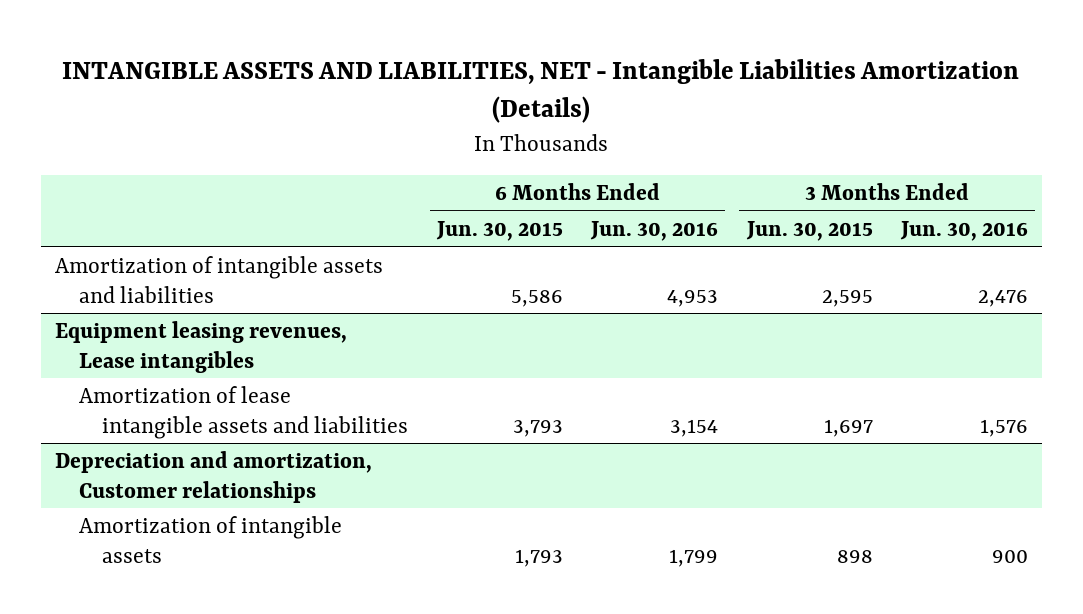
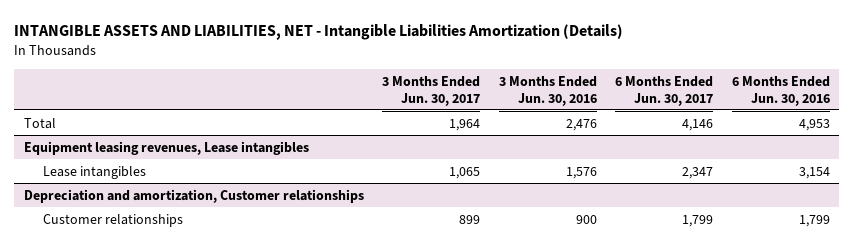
- | 6 Months Ended Jun. 30, 2015 | 6 Months Ended Jun. 30, 2016 | 3 Months Ended Jun. 30, 2015 | 3 Months Ended Jun. 30, 2016
+ | 3 Months Ended Jun. 30, 2017 | 3 Months Ended Jun. 30, 2016 | 6 Months Ended Jun. 30, 2017 | 6 Months Ended Jun. 30, 2016
- Amortization of intangible assets and liabilities | 5,586 | 4,953 | 2,595 | 2,476
+ Total | 1,964 | 2,476 | 4,146 | 4,953
@ Equipment leasing revenues, Lease intangibles
- Amortization of lease intangible assets and liabilities | 3,793 | 3,154 | 1,697 | 1,576
+ Lease intangibles | 1,065 | 1,576 | 2,347 | 3,154
@ Depreciation and amortization, Customer relationships
- Amortization of intangible assets | 1,793 | 1,799 | 898 | 900
+ Customer relationships | 899 | 900 | 1,799 | 1,799

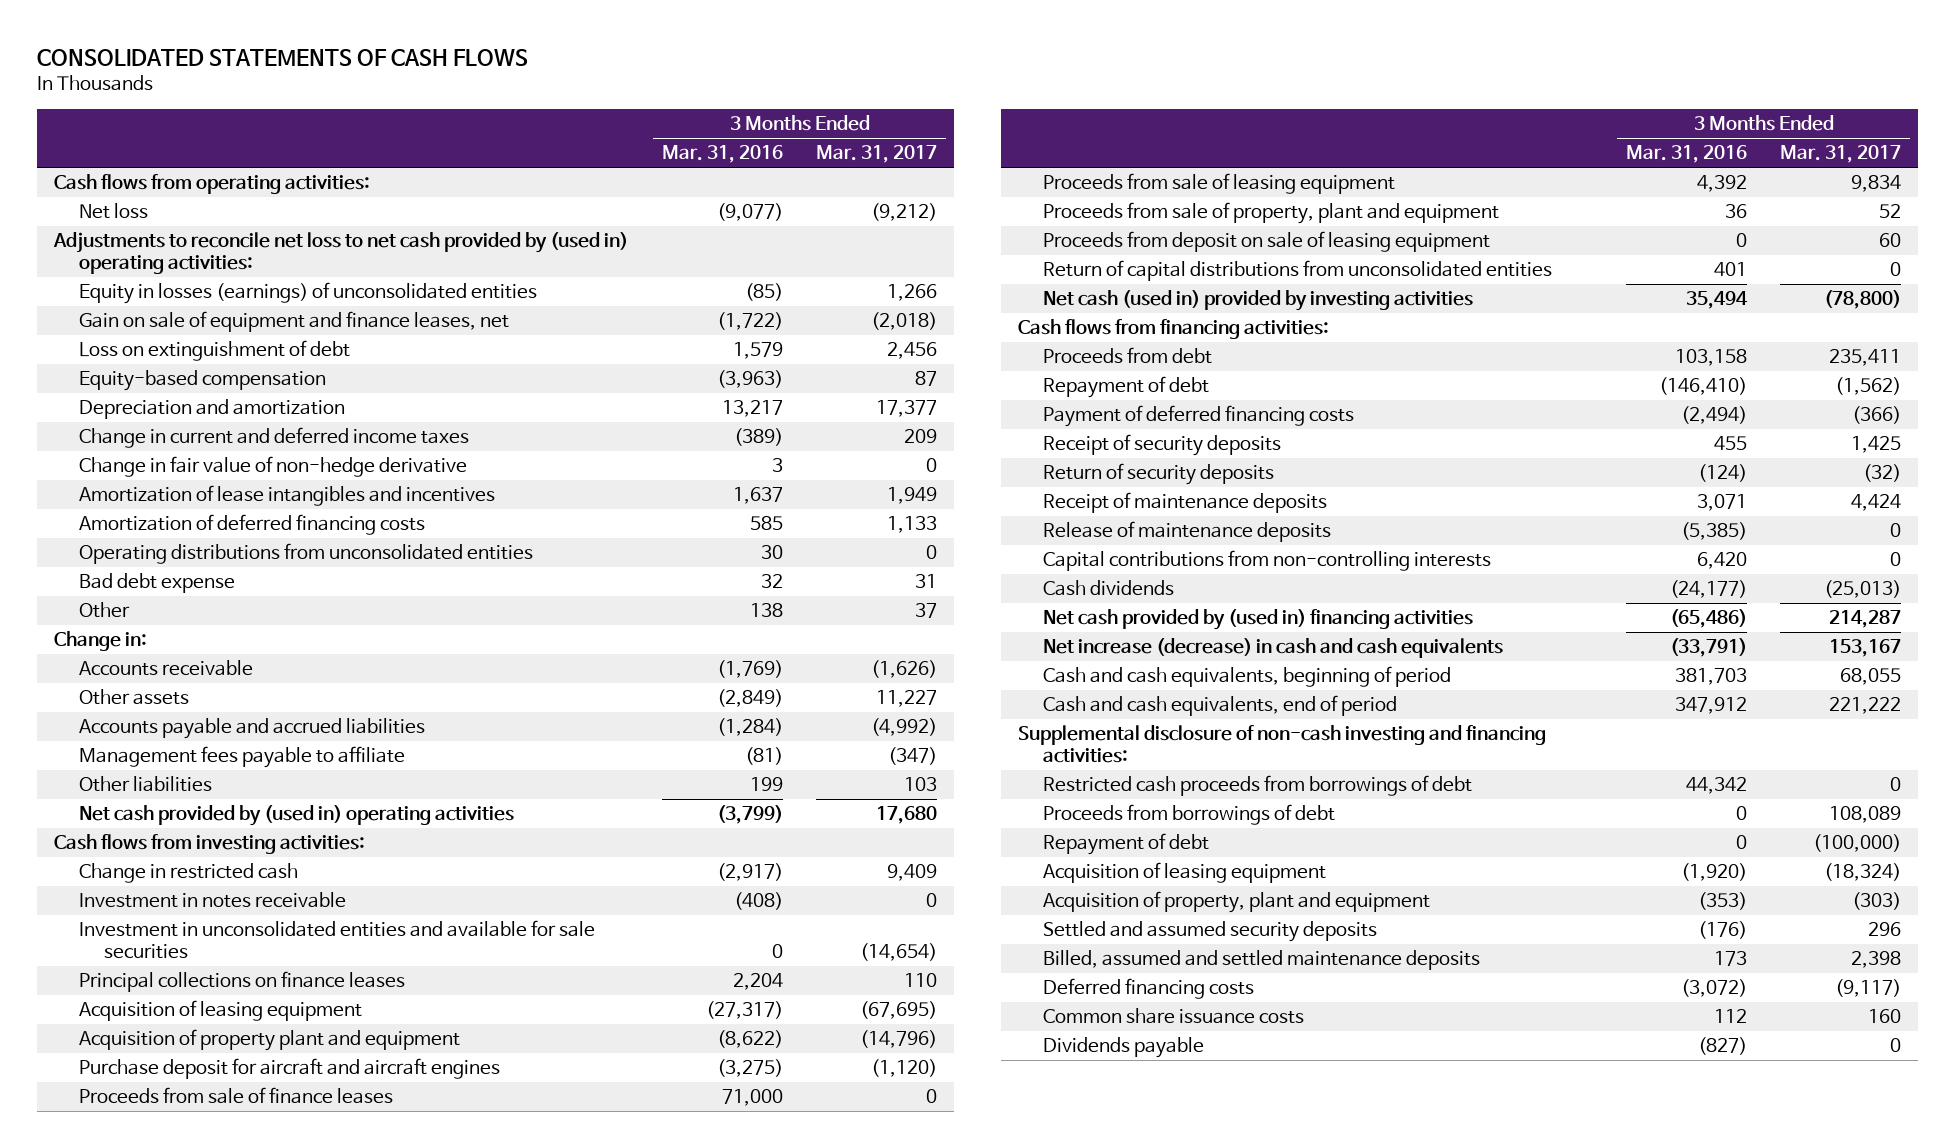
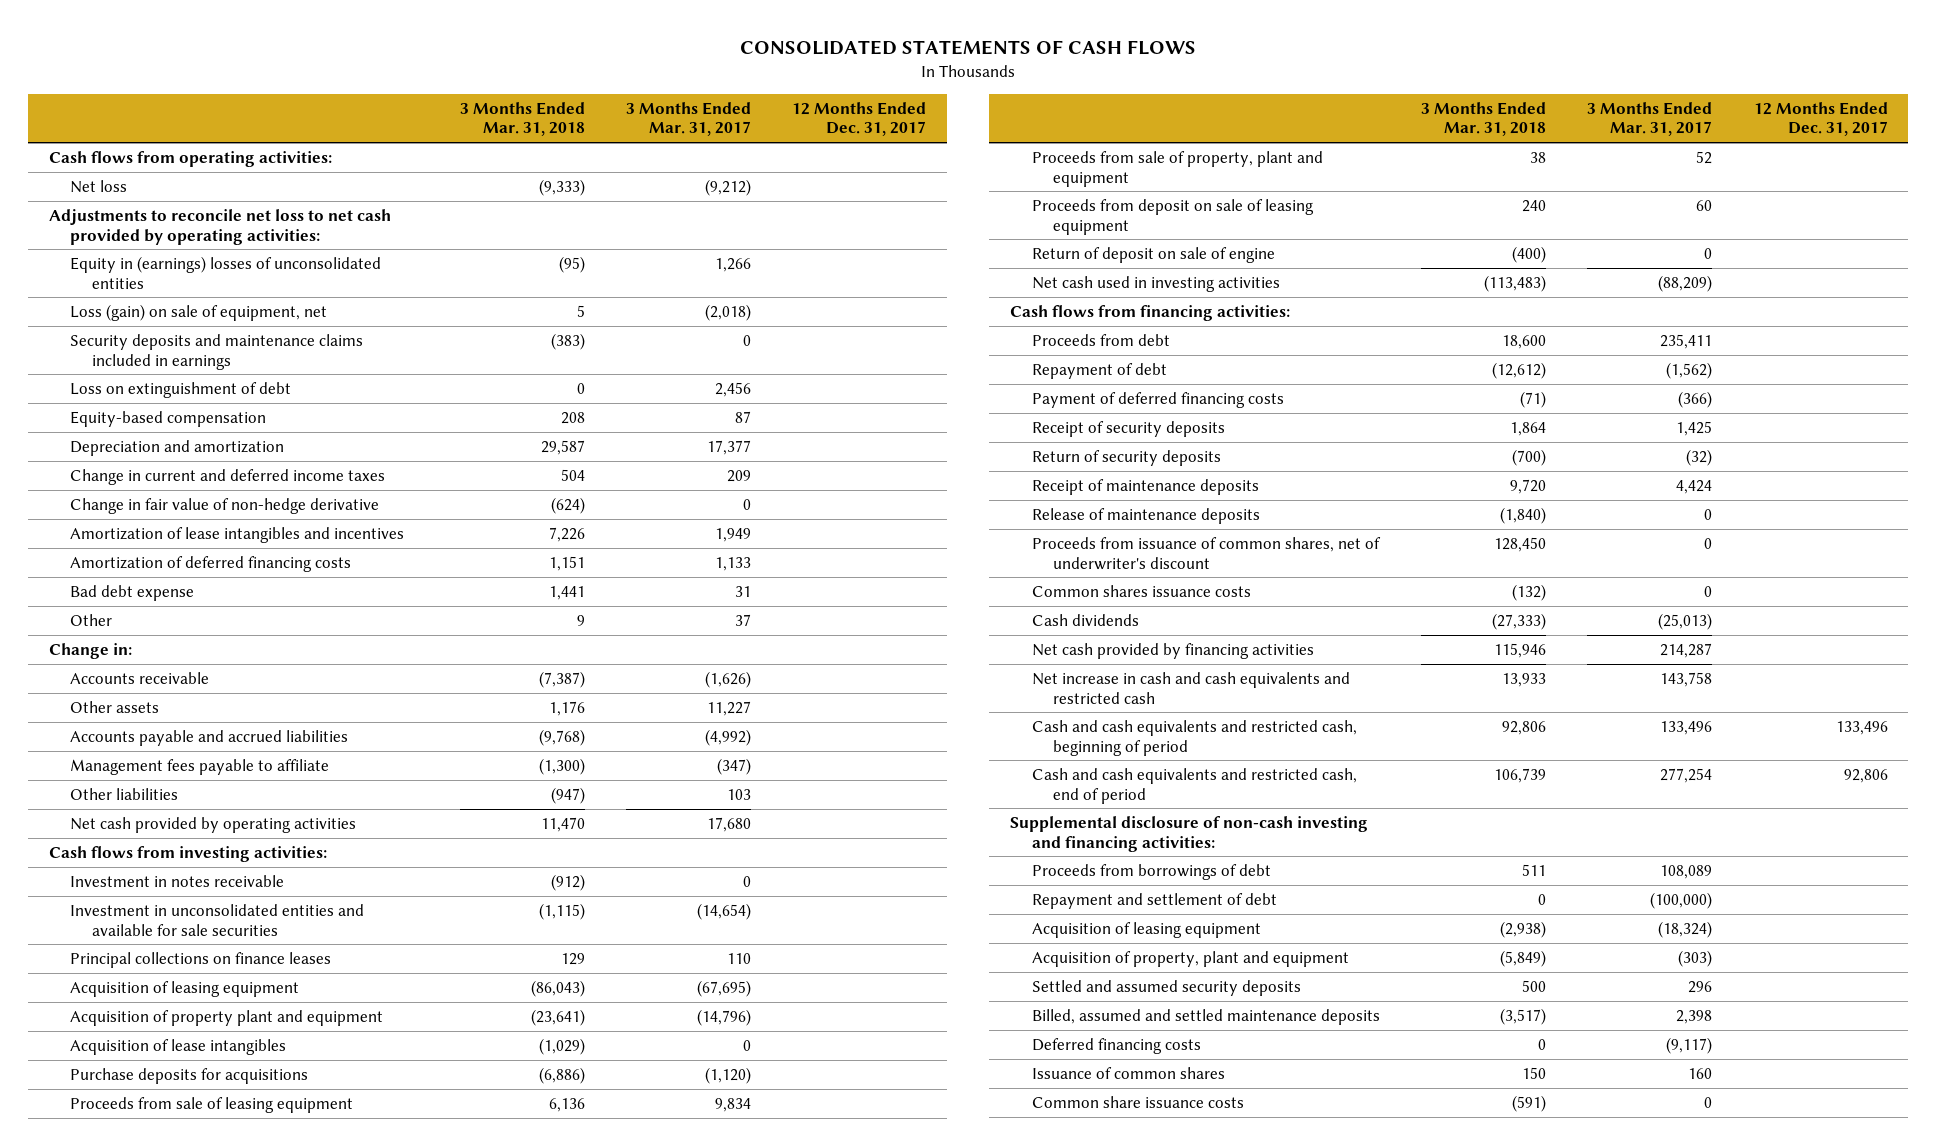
- | 3 Months Ended Mar. 31, 2016 | 3 Months Ended Mar. 31, 2017
+ | 3 Months Ended Mar. 31, 2018 | 3 Months Ended Mar. 31, 2017 | 12 Months Ended Dec. 31, 2017
- Adjustments to reconcile net loss to net cash provided by (used in) operating activities:
- Equity in losses (earnings) of unconsolidated entities | (85) | 1,266
- Gain on sale of equipment and finance leases, net | (1,722) | (2,018)
+ Adjustments to reconcile net loss to net cash provided by operating activities:
+ Equity in (earnings) losses of unconsolidated entities | (95) | 1,266 |
+ Loss (gain) on sale of equipment, net | 5 | (2,018) |
+ Security deposits and maintenance claims included in earnings | (383) | 0 |
- Operating distributions from unconsolidated entities | 30 | 0
- Net cash provided by (used in) operating activities | (3,799) | 17,680
+ Net cash provided by operating activities | 11,470 | 17,680 |
- Change in restricted cash | (2,917) | 9,409
- Purchase deposit for aircraft and aircraft engines | (3,275) | (1,120)
- Proceeds from sale of finance leases | 71,000 | 0
+ Acquisition of lease intangibles | (1,029) | 0 |
+ Purchase deposits for acquisitions | (6,886) | (1,120) |
- Return of capital distributions from unconsolidated entities | 401 | 0
- Net cash (used in) provided by investing activities | 35,494 | (78,800)
+ Return of deposit on sale of engine | (400) | 0 |
+ Net cash used in investing activities | (113,483) | (88,209) |
- Capital contributions from non-controlling interests | 6,420 | 0
+ Proceeds from issuance of common shares, net of underwriter's discount | 128,450 | 0 |
+ Common shares issuance costs | (132) | 0 |
- Net cash provided by (used in) financing activities | (65,486) | 214,287
- Net increase (decrease) in cash and cash equivalents | (33,791) | 153,167
- Cash and cash equivalents, beginning of period | 381,703 | 68,055
- Cash and cash equivalents, end of period | 347,912 | 221,222
+ Net cash provided by financing activities | 115,946 | 214,287 |
+ Net increase in cash and cash equivalents and restricted cash | 13,933 | 143,758 |
+ Cash and cash equivalents and restricted cash, beginning of period | 92,806 | 133,496 | 133,496
+ Cash and cash equivalents and restricted cash, end of period | 106,739 | 277,254 | 92,806
- Restricted cash proceeds from borrowings of debt | 44,342 | 0
- Repayment of debt | 0 | (100,000)
+ Repayment and settlement of debt | 0 | (100,000) |
- Common share issuance costs | 112 | 160
- Dividends payable | (827) | 0
+ Issuance of common shares | 150 | 160 |
+ Common share issuance costs | (591) | 0 |

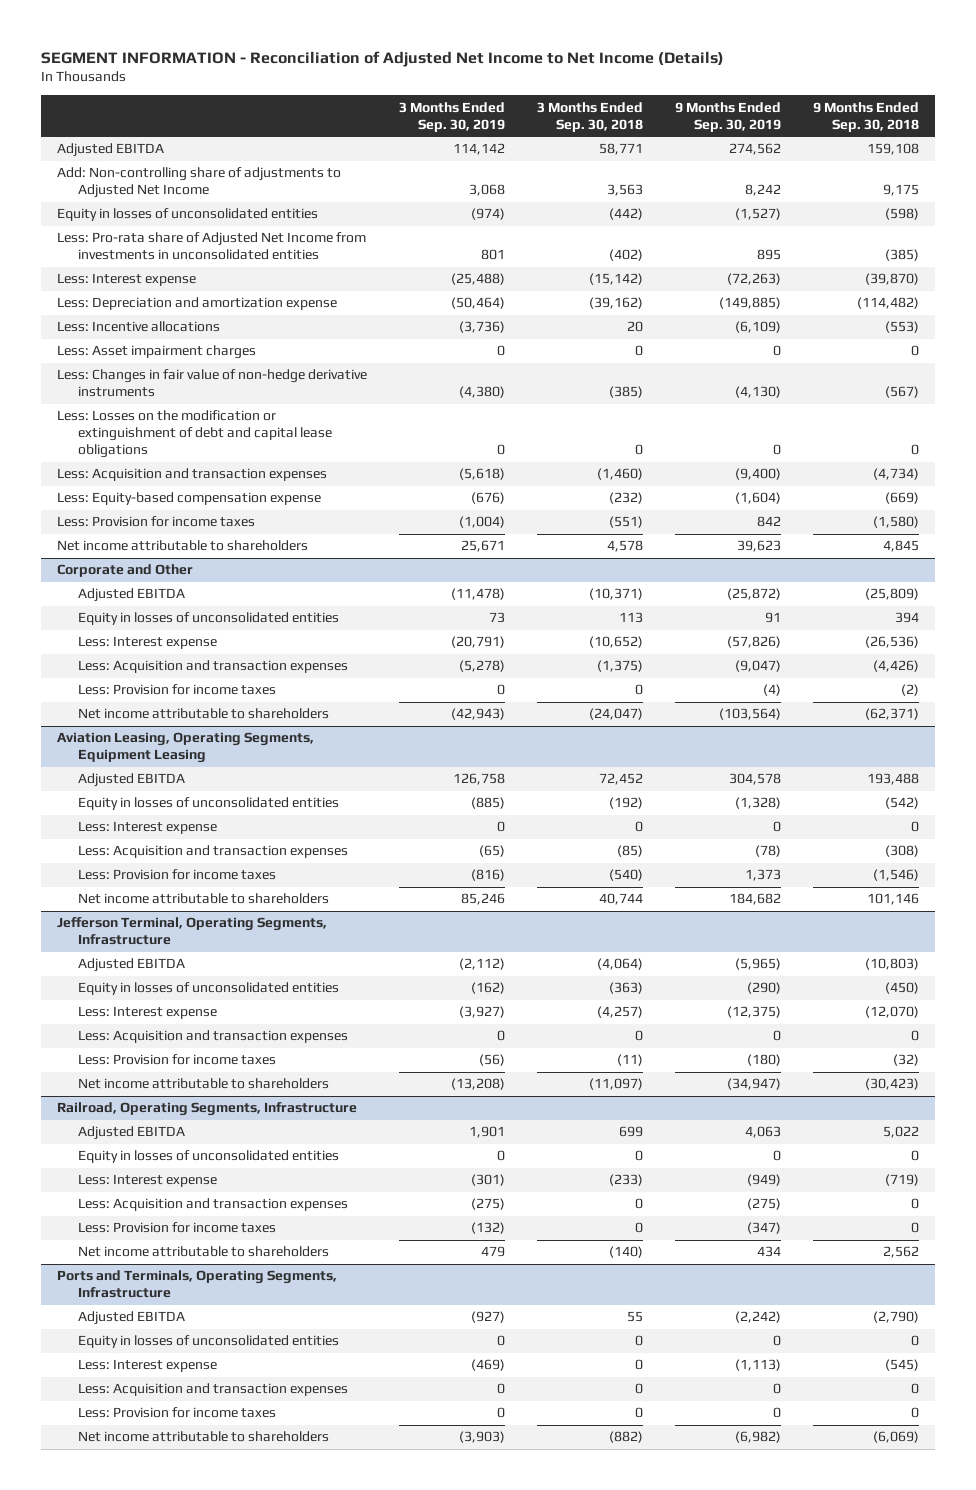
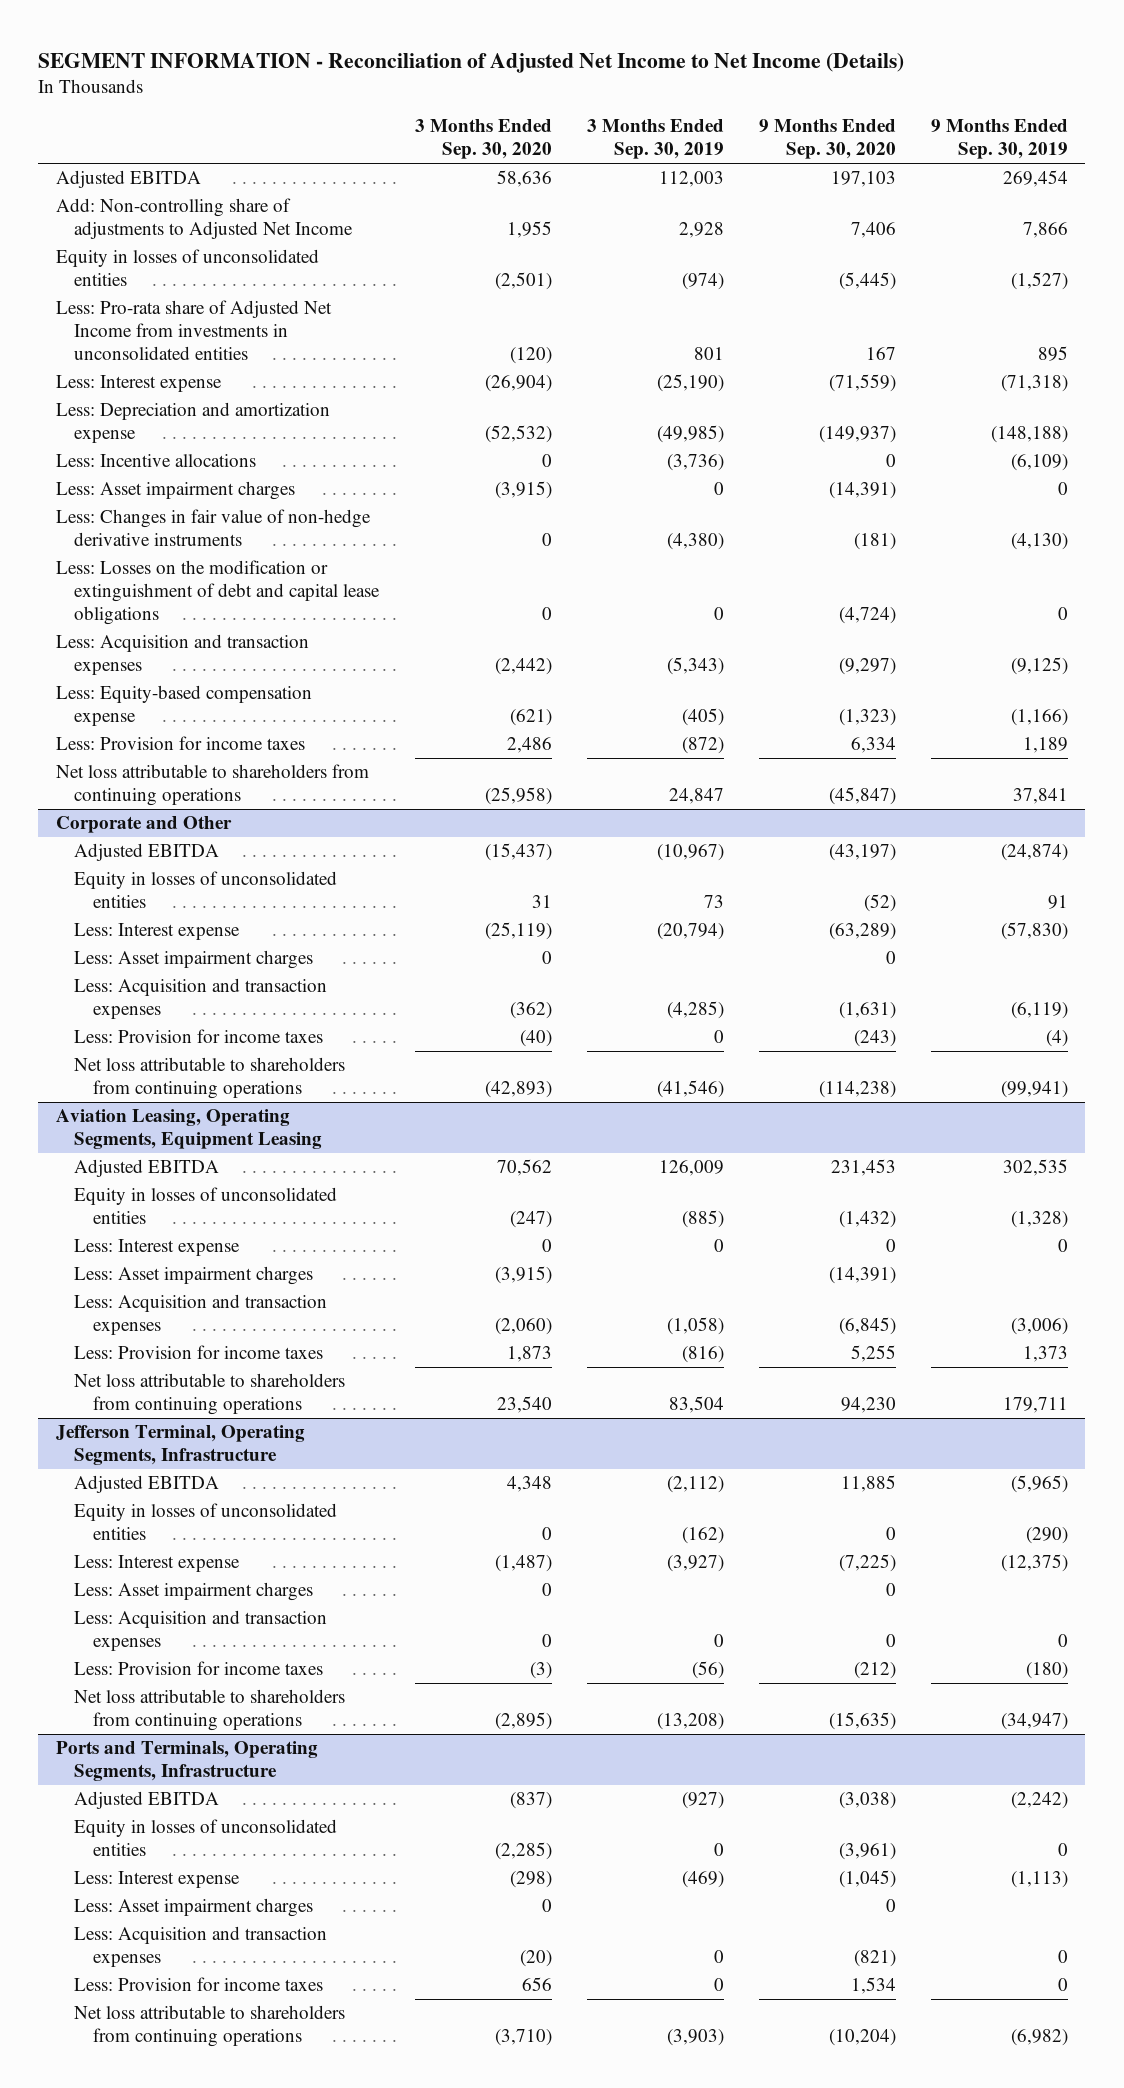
- | 3 Months Ended Sep. 30, 2019 | 3 Months Ended Sep. 30, 2018 | 9 Months Ended Sep. 30, 2019 | 9 Months Ended Sep. 30, 2018
+ | 3 Months Ended Sep. 30, 2020 | 3 Months Ended Sep. 30, 2019 | 9 Months Ended Sep. 30, 2020 | 9 Months Ended Sep. 30, 2019
- Adjusted EBITDA | 114,142 | 58,771 | 274,562 | 159,108
- Add: Non-controlling share of adjustments to Adjusted Net Income | 3,068 | 3,563 | 8,242 | 9,175
+ Adjusted EBITDA | 58,636 | 112,003 | 197,103 | 269,454
+ Add: Non-controlling share of adjustments to Adjusted Net Income | 1,955 | 2,928 | 7,406 | 7,866
- Less: Interest expense | (25,488) | (15,142) | (72,263) | (39,870)
- Less: Depreciation and amortization expense | (50,464) | (39,162) | (149,885) | (114,482)
+ Less: Interest expense | (26,904) | (25,190) | (71,559) | (71,318)
+ Less: Depreciation and amortization expense | (52,532) | (49,985) | (149,937) | (148,188)
- Less: Acquisition and transaction expenses | (5,618) | (1,460) | (9,400) | (4,734)
- Less: Equity-based compensation expense | (676) | (232) | (1,604) | (669)
- Less: Provision for income taxes | (1,004) | (551) | 842 | (1,580)
- Net income attributable to shareholders | 25,671 | 4,578 | 39,623 | 4,845
+ Less: Acquisition and transaction expenses | (2,442) | (5,343) | (9,297) | (9,125)
+ Less: Equity-based compensation expense | (621) | (405) | (1,323) | (1,166)
+ Less: Provision for income taxes | 2,486 | (872) | 6,334 | 1,189
+ Net loss attributable to shareholders from continuing operations | (25,958) | 24,847 | (45,847) | 37,841
@ Corporate and Other
- Adjusted EBITDA | (11,478) | (10,371) | (25,872) | (25,809)
+ Adjusted EBITDA | (15,437) | (10,967) | (43,197) | (24,874)
- Less: Interest expense | (20,791) | (10,652) | (57,826) | (26,536)
- Less: Acquisition and transaction expenses | (5,278) | (1,375) | (9,047) | (4,426)
+ Less: Interest expense | (25,119) | (20,794) | (63,289) | (57,830)
+ Less: Asset impairment charges | 0 | | 0 |
+ Less: Acquisition and transaction expenses | (362) | (4,285) | (1,631) | (6,119)
- Net income attributable to shareholders | (42,943) | (24,047) | (103,564) | (62,371)
+ Net loss attributable to shareholders from continuing operations | (42,893) | (41,546) | (114,238) | (99,941)
@ Aviation Leasing, Operating Segments, Equipment Leasing
- Adjusted EBITDA | 126,758 | 72,452 | 304,578 | 193,488
+ Adjusted EBITDA | 70,562 | 126,009 | 231,453 | 302,535
- Less: Acquisition and transaction expenses | (65) | (85) | (78) | (308)
+ Less: Asset impairment charges | (3,915) | | (14,391) |
+ Less: Acquisition and transaction expenses | (2,060) | (1,058) | (6,845) | (3,006)
- Net income attributable to shareholders | 85,246 | 40,744 | 184,682 | 101,146
+ Net loss attributable to shareholders from continuing operations | 23,540 | 83,504 | 94,230 | 179,711
@ Jefferson Terminal, Operating Segments, Infrastructure
+ Less: Asset impairment charges | 0 | | 0 |
- Net income attributable to shareholders | (13,208) | (11,097) | (34,947) | (30,423)
- Railroad, Operating Segments, Infrastructure
- Adjusted EBITDA | 1,901 | 699 | 4,063 | 5,022
- Equity in losses of unconsolidated entities | 0 | 0 | 0 | 0
- Less: Interest expense | (301) | (233) | (949) | (719)
- Less: Acquisition and transaction expenses | (275) | 0 | (275) | 0
- Less: Provision for income taxes | (132) | 0 | (347) | 0
- Net income attributable to shareholders | 479 | (140) | 434 | 2,562
@ Jefferson Terminal, Operating Segments, Infrastructure
+ Net loss attributable to shareholders from continuing operations | (2,895) | (13,208) | (15,635) | (34,947)
@ Ports and Terminals, Operating Segments, Infrastructure
+ Less: Asset impairment charges | 0 | | 0 |
- Net income attributable to shareholders | (3,903) | (882) | (6,982) | (6,069)
+ Net loss attributable to shareholders from continuing operations | (3,710) | (3,903) | (10,204) | (6,982)

